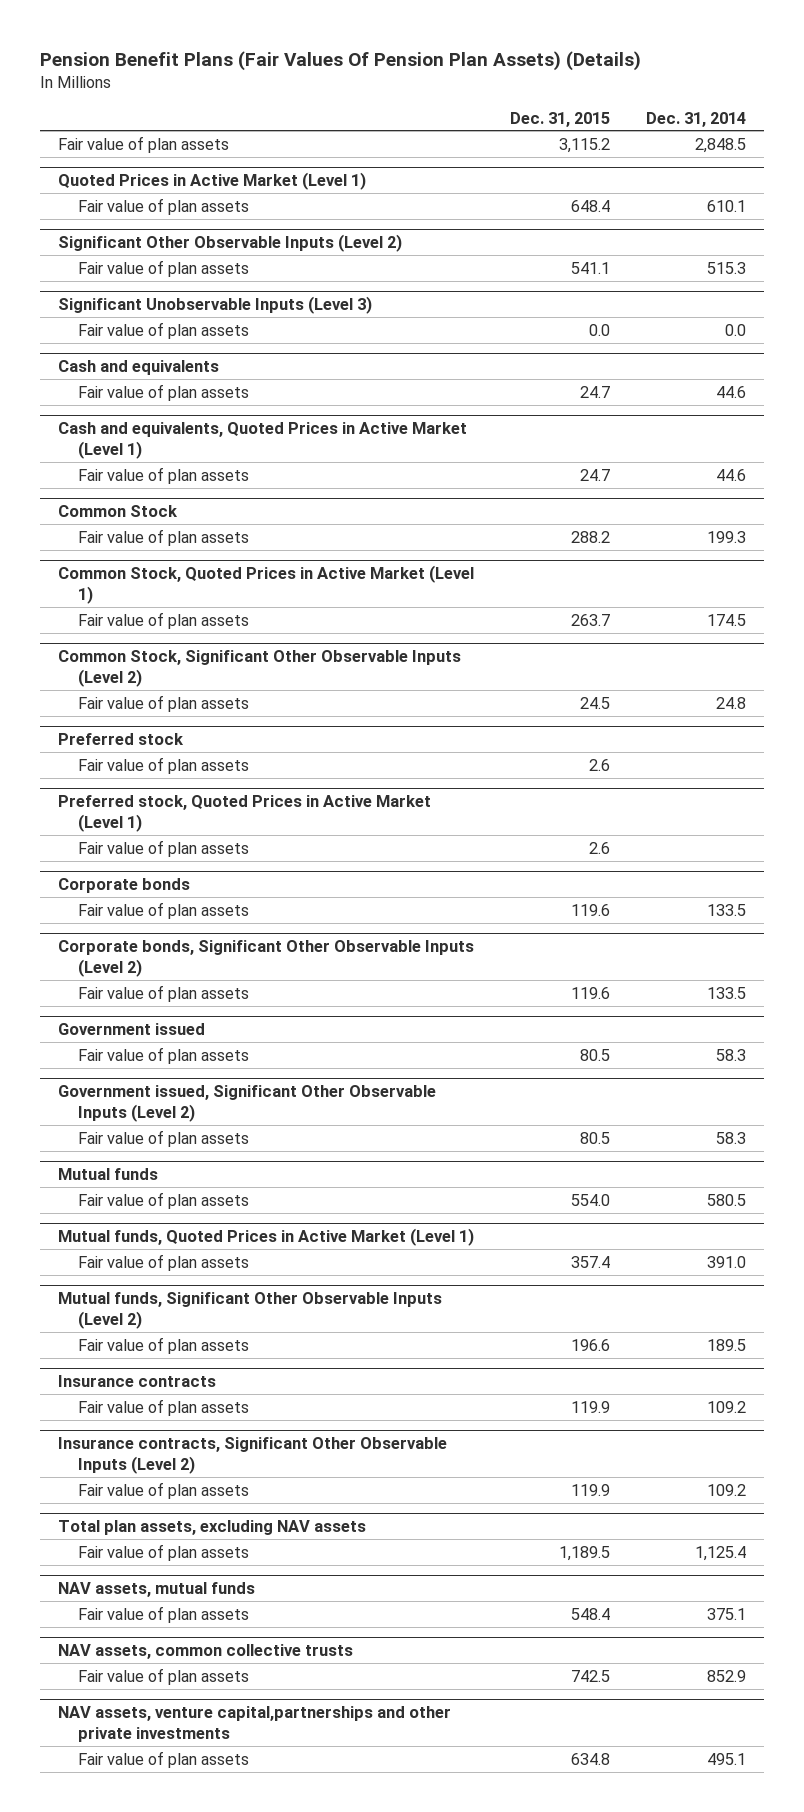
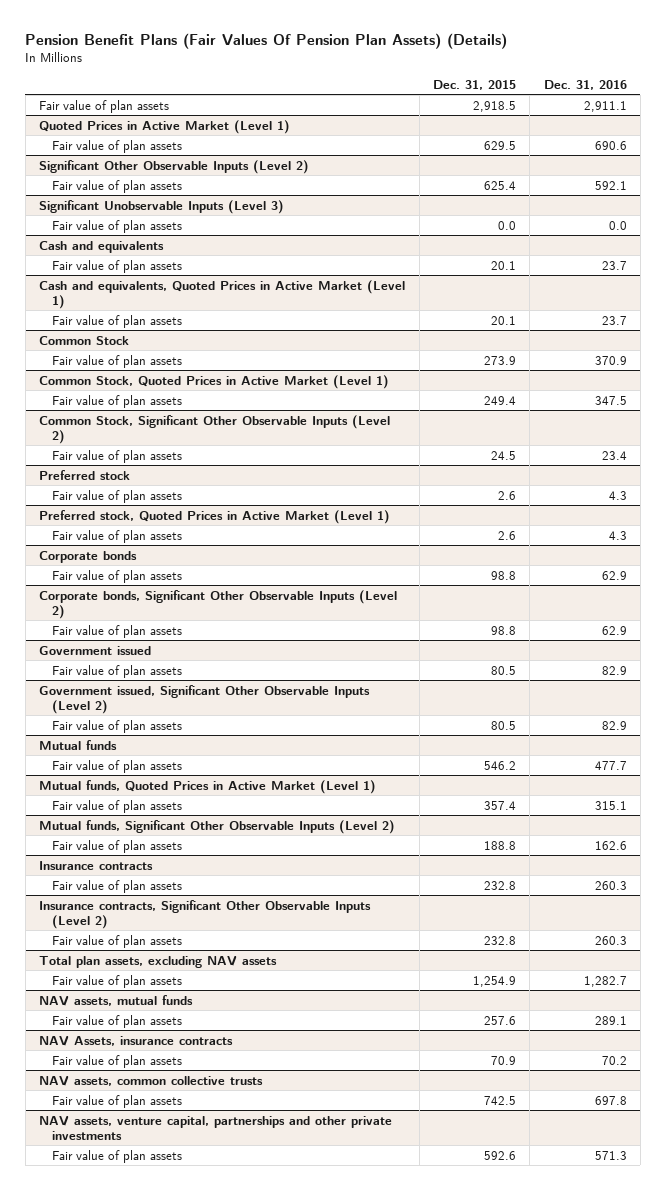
- | Dec. 31, 2015 | Dec. 31, 2014
+ | Dec. 31, 2015 | Dec. 31, 2016
- Fair value of plan assets | 3,115.2 | 2,848.5
+ Fair value of plan assets | 2,918.5 | 2,911.1
@ Quoted Prices in Active Market (Level 1)
- Fair value of plan assets | 648.4 | 610.1
+ Fair value of plan assets | 629.5 | 690.6
@ Significant Other Observable Inputs (Level 2)
- Fair value of plan assets | 541.1 | 515.3
+ Fair value of plan assets | 625.4 | 592.1
@ Cash and equivalents
- Fair value of plan assets | 24.7 | 44.6
+ Fair value of plan assets | 20.1 | 23.7
@ Cash and equivalents, Quoted Prices in Active Market (Level 1)
- Fair value of plan assets | 24.7 | 44.6
+ Fair value of plan assets | 20.1 | 23.7
@ Common Stock
- Fair value of plan assets | 288.2 | 199.3
+ Fair value of plan assets | 273.9 | 370.9
@ Common Stock, Quoted Prices in Active Market (Level 1)
- Fair value of plan assets | 263.7 | 174.5
+ Fair value of plan assets | 249.4 | 347.5
@ Corporate bonds
- Fair value of plan assets | 119.6 | 133.5
+ Fair value of plan assets | 98.8 | 62.9
@ Corporate bonds, Significant Other Observable Inputs (Level 2)
- Fair value of plan assets | 119.6 | 133.5
+ Fair value of plan assets | 98.8 | 62.9
@ Mutual funds
- Fair value of plan assets | 554.0 | 580.5
+ Fair value of plan assets | 546.2 | 477.7
@ Mutual funds, Significant Other Observable Inputs (Level 2)
- Fair value of plan assets | 196.6 | 189.5
+ Fair value of plan assets | 188.8 | 162.6
@ Insurance contracts
- Fair value of plan assets | 119.9 | 109.2
+ Fair value of plan assets | 232.8 | 260.3
@ Insurance contracts, Significant Other Observable Inputs (Level 2)
- Fair value of plan assets | 119.9 | 109.2
+ Fair value of plan assets | 232.8 | 260.3
@ Total plan assets, excluding NAV assets
- Fair value of plan assets | 1,189.5 | 1,125.4
+ Fair value of plan assets | 1,254.9 | 1,282.7
@ NAV assets, mutual funds
- Fair value of plan assets | 548.4 | 375.1
+ Fair value of plan assets | 257.6 | 289.1
+ NAV Assets, insurance contracts
+ Fair value of plan assets | 70.9 | 70.2
- NAV assets, venture capital,partnerships and other private investments
- Fair value of plan assets | 634.8 | 495.1
+ NAV assets, venture capital, partnerships and other private investments
+ Fair value of plan assets | 592.6 | 571.3

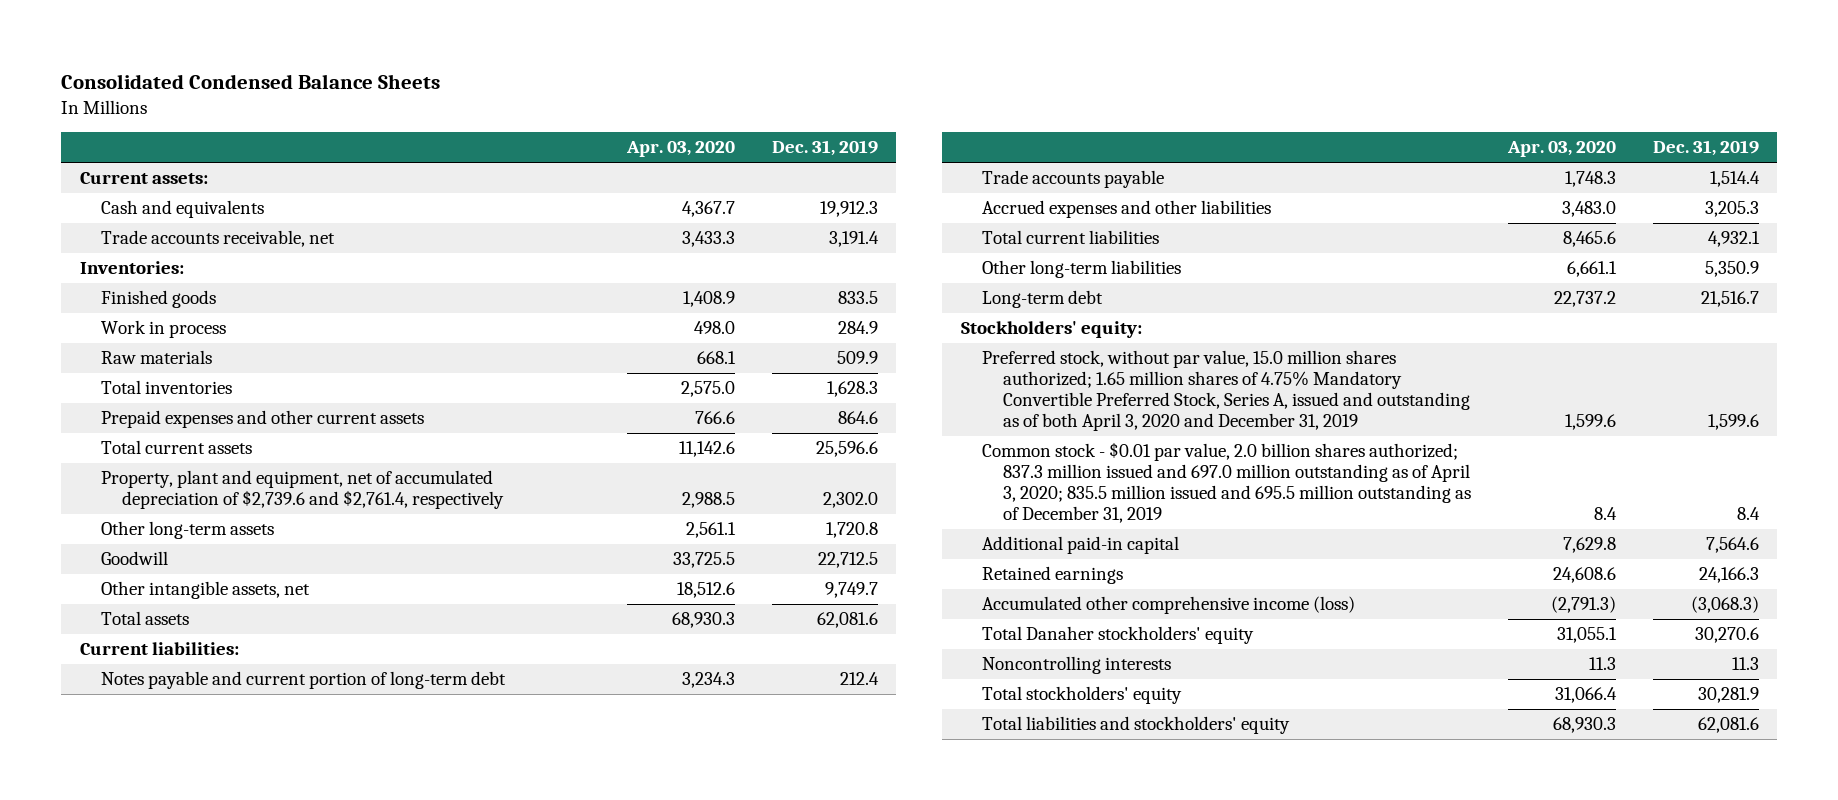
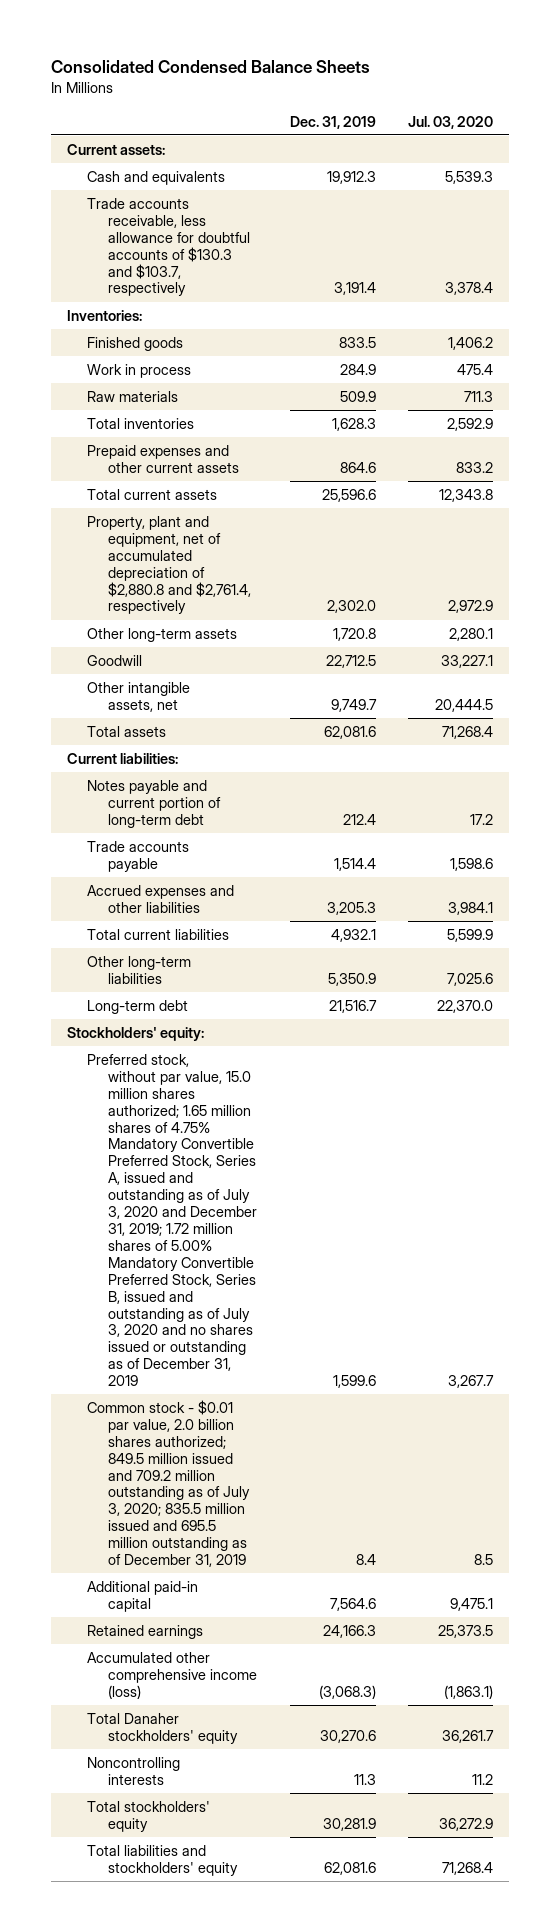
- | Apr. 03, 2020 | Dec. 31, 2019
+ | Dec. 31, 2019 | Jul. 03, 2020
- Trade accounts receivable, net | 3,433.3 | 3,191.4
+ Trade accounts receivable, less allowance for doubtful accounts of $130.3 and $103.7, respectively | 3,191.4 | 3,378.4
- Property, plant and equipment, net of accumulated depreciation of $2,739.6 and $2,761.4, respectively | 2,988.5 | 2,302.0
+ Property, plant and equipment, net of accumulated depreciation of $2,880.8 and $2,761.4, respectively | 2,302.0 | 2,972.9
- Preferred stock, without par value, 15.0 million shares authorized; 1.65 million shares of 4.75% Mandatory Convertible Preferred Stock, Series A, issued and outstanding as of both April 3, 2020 and December 31, 2019 | 1,599.6 | 1,599.6
- Common stock - $0.01 par value, 2.0 billion shares authorized; 837.3 million issued and 697.0 million outstanding as of April 3, 2020; 835.5 million issued and 695.5 million outstanding as of December 31, 2019 | 8.4 | 8.4
+ Preferred stock, without par value, 15.0 million shares authorized; 1.65 million shares of 4.75% Mandatory Convertible Preferred Stock, Series A, issued and outstanding as of July 3, 2020 and December 31, 2019; 1.72 million shares of 5.00% Mandatory Convertible Preferred Stock, Series B, issued and outstanding as of July 3, 2020 and no shares issued or outstanding as of December 31, 2019 | 1,599.6 | 3,267.7
+ Common stock - $0.01 par value, 2.0 billion shares authorized; 849.5 million issued and 709.2 million outstanding as of July 3, 2020; 835.5 million issued and 695.5 million outstanding as of December 31, 2019 | 8.4 | 8.5

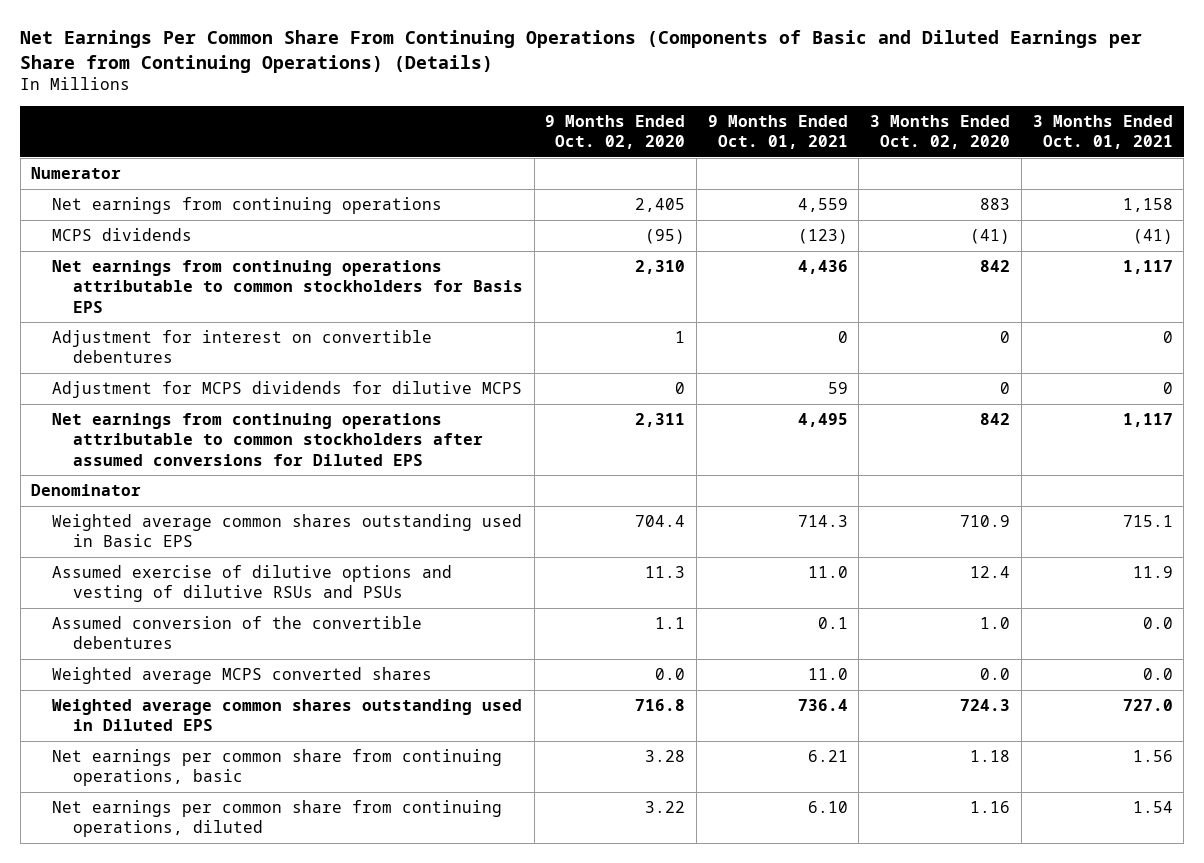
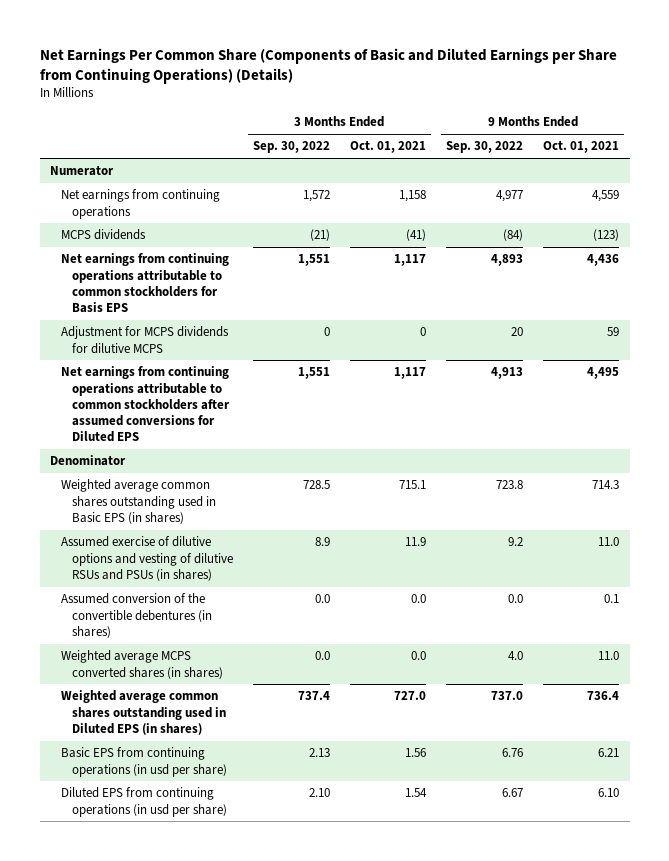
- Net Earnings Per Common Share From Continuing Operations (Components of Basic and Diluted Earnings per Share from Continuing Operations) (Details)
+ Net Earnings Per Common Share (Components of Basic and Diluted Earnings per Share from Continuing Operations) (Details)
- | 9 Months Ended Oct. 02, 2020 | 9 Months Ended Oct. 01, 2021 | 3 Months Ended Oct. 02, 2020 | 3 Months Ended Oct. 01, 2021
+ | 3 Months Ended Sep. 30, 2022 | 3 Months Ended Oct. 01, 2021 | 9 Months Ended Sep. 30, 2022 | 9 Months Ended Oct. 01, 2021
- Adjustment for interest on convertible debentures | 1 | 0 | 0 | 0
- Weighted average common shares outstanding used in Basic EPS | 704.4 | 714.3 | 710.9 | 715.1
- Assumed exercise of dilutive options and vesting of dilutive RSUs and PSUs | 11.3 | 11.0 | 12.4 | 11.9
- Assumed conversion of the convertible debentures | 1.1 | 0.1 | 1.0 | 0.0
- Weighted average MCPS converted shares | 0.0 | 11.0 | 0.0 | 0.0
- Weighted average common shares outstanding used in Diluted EPS | 716.8 | 736.4 | 724.3 | 727.0
- Net earnings per common share from continuing operations, basic | 3.28 | 6.21 | 1.18 | 1.56
- Net earnings per common share from continuing operations, diluted | 3.22 | 6.10 | 1.16 | 1.54
+ Weighted average common shares outstanding used in Basic EPS (in shares) | 728.5 | 715.1 | 723.8 | 714.3
+ Assumed exercise of dilutive options and vesting of dilutive RSUs and PSUs (in shares) | 8.9 | 11.9 | 9.2 | 11.0
+ Assumed conversion of the convertible debentures (in shares) | 0.0 | 0.0 | 0.0 | 0.1
+ Weighted average MCPS converted shares (in shares) | 0.0 | 0.0 | 4.0 | 11.0
+ Weighted average common shares outstanding used in Diluted EPS (in shares) | 737.4 | 727.0 | 737.0 | 736.4
+ Basic EPS from continuing operations (in usd per share) | 2.13 | 1.56 | 6.76 | 6.21
+ Diluted EPS from continuing operations (in usd per share) | 2.10 | 1.54 | 6.67 | 6.10

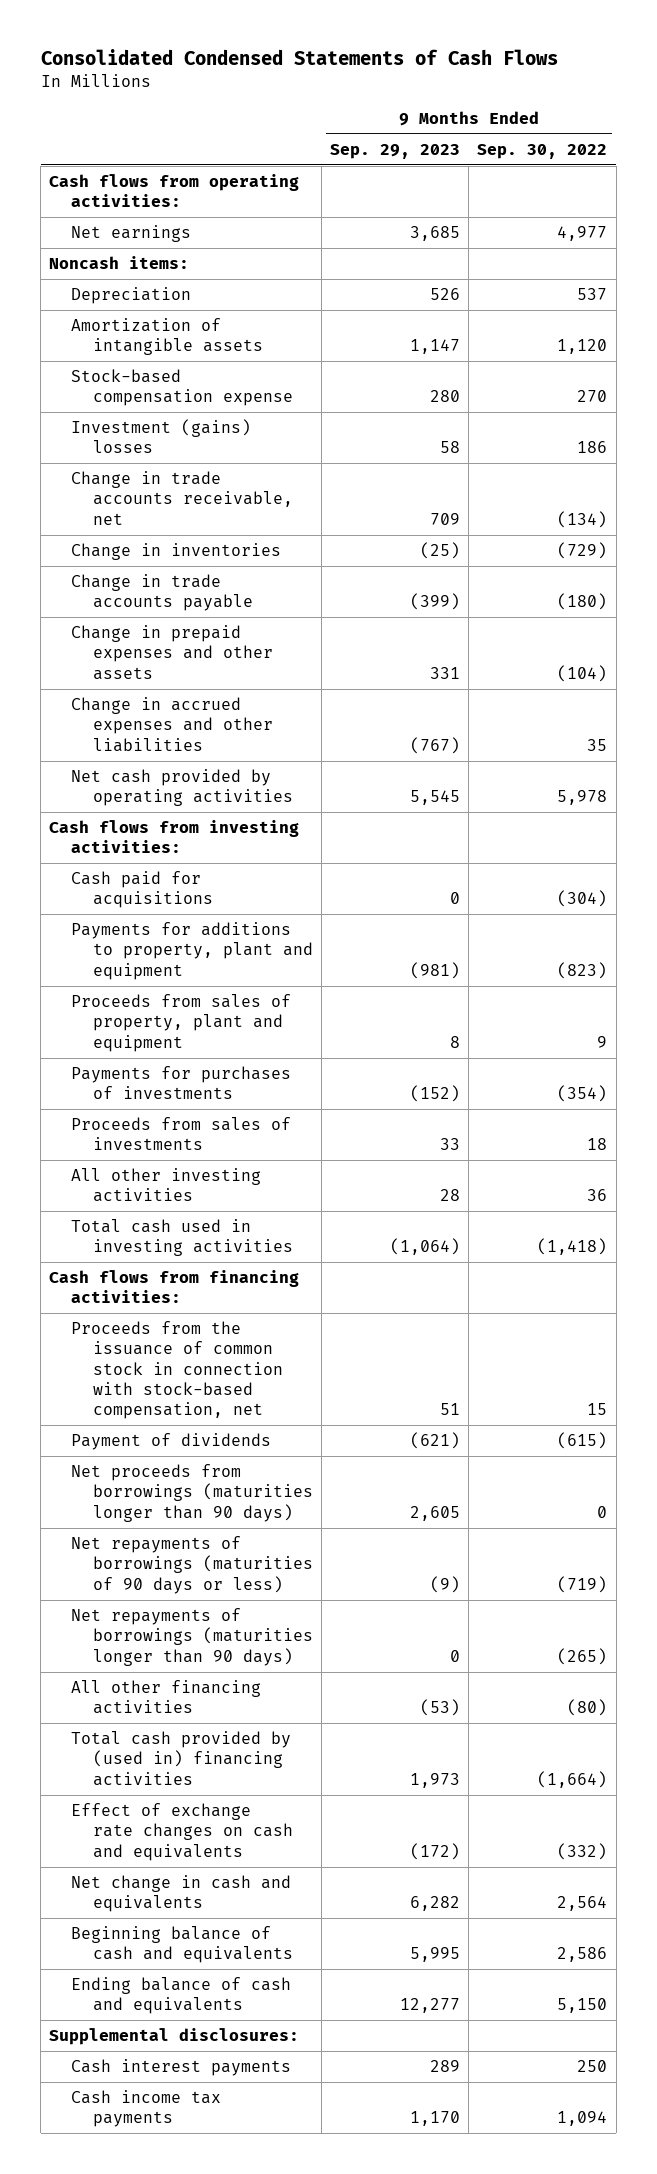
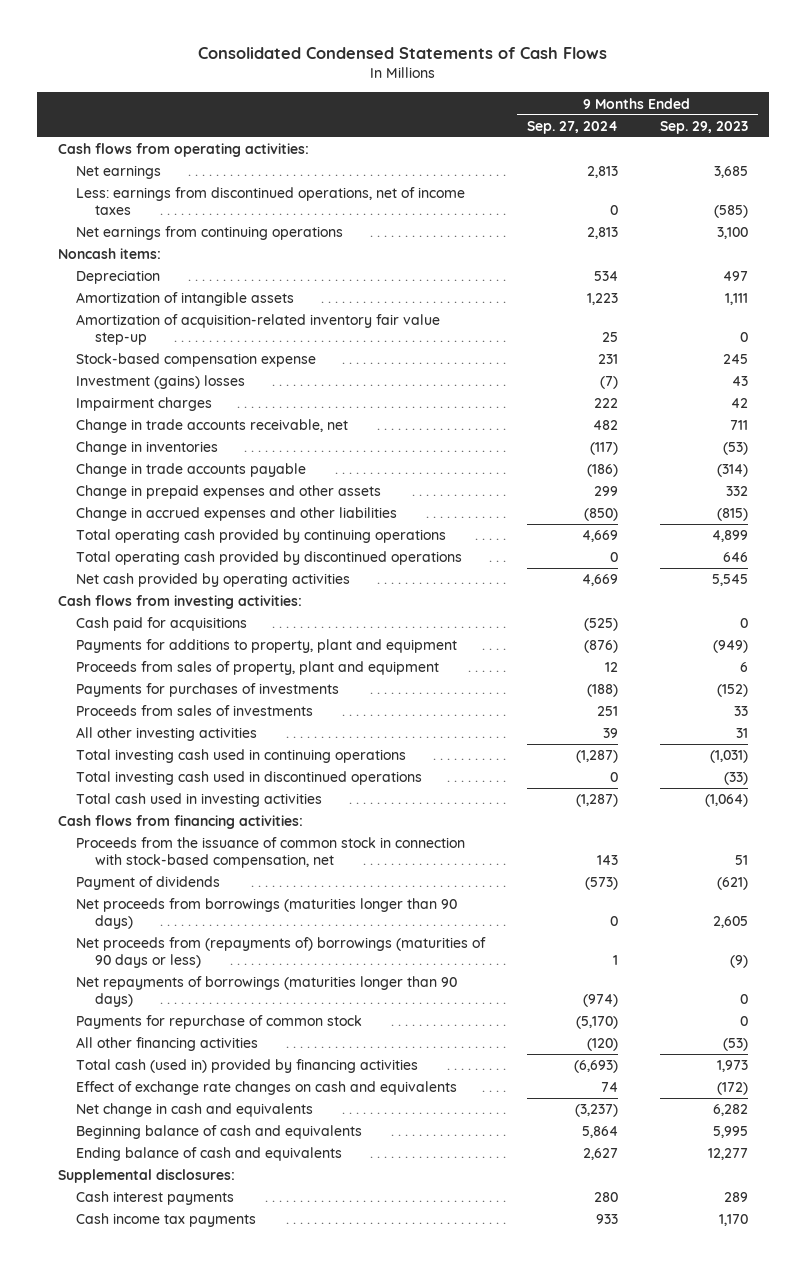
- | 9 Months Ended Sep. 29, 2023 | 9 Months Ended Sep. 30, 2022
+ | 9 Months Ended Sep. 27, 2024 | 9 Months Ended Sep. 29, 2023
+ Less: earnings from discontinued operations, net of income taxes | 0 | (585)
+ Net earnings from continuing operations | 2,813 | 3,100
- Depreciation | 526 | 537
- Amortization of intangible assets | 1,147 | 1,120
- Stock-based compensation expense | 280 | 270
- Investment (gains) losses | 58 | 186
- Change in trade accounts receivable, net | 709 | (134)
- Change in inventories | (25) | (729)
- Change in trade accounts payable | (399) | (180)
- Change in prepaid expenses and other assets | 331 | (104)
- Change in accrued expenses and other liabilities | (767) | 35
+ Depreciation | 534 | 497
+ Amortization of intangible assets | 1,223 | 1,111
+ Amortization of acquisition-related inventory fair value step-up | 25 | 0
+ Stock-based compensation expense | 231 | 245
+ Investment (gains) losses | (7) | 43
+ Impairment charges | 222 | 42
+ Change in trade accounts receivable, net | 482 | 711
+ Change in inventories | (117) | (53)
+ Change in trade accounts payable | (186) | (314)
+ Change in prepaid expenses and other assets | 299 | 332
+ Change in accrued expenses and other liabilities | (850) | (815)
+ Total operating cash provided by continuing operations | 4,669 | 4,899
+ Total operating cash provided by discontinued operations | 0 | 646
- Payments for additions to property, plant and equipment | (981) | (823)
- Proceeds from sales of property, plant and equipment | 8 | 9
+ Payments for additions to property, plant and equipment | (876) | (949)
+ Proceeds from sales of property, plant and equipment | 12 | 6
- All other investing activities | 28 | 36
+ All other investing activities | 39 | 31
+ Total investing cash used in continuing operations | (1,287) | (1,031)
+ Total investing cash used in discontinued operations | 0 | (33)
- Net repayments of borrowings (maturities of 90 days or less) | (9) | (719)
+ Net proceeds from (repayments of) borrowings (maturities of 90 days or less) | 1 | (9)
+ Payments for repurchase of common stock | (5,170) | 0
- Total cash provided by (used in) financing activities | 1,973 | (1,664)
+ Total cash (used in) provided by financing activities | (6,693) | 1,973

